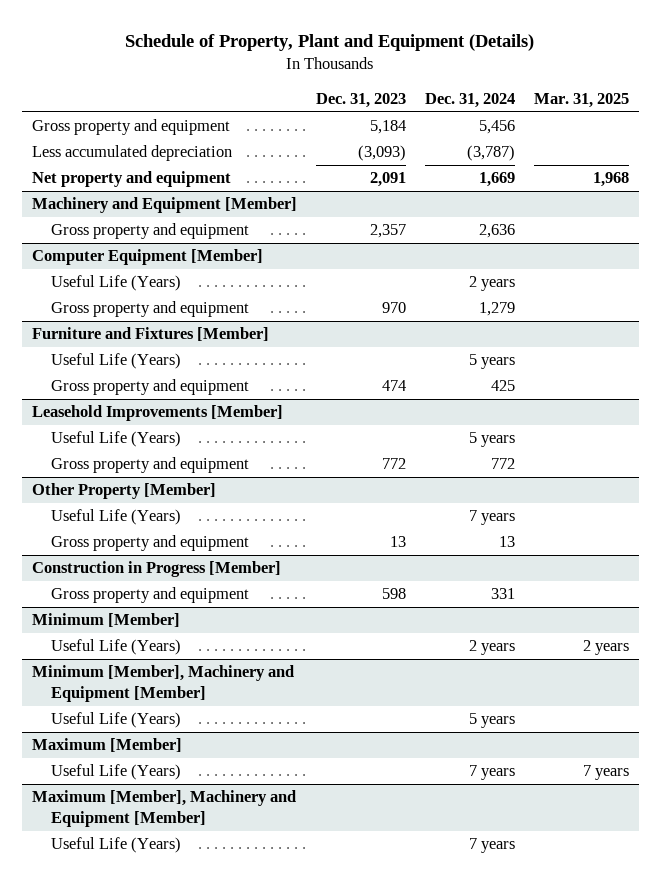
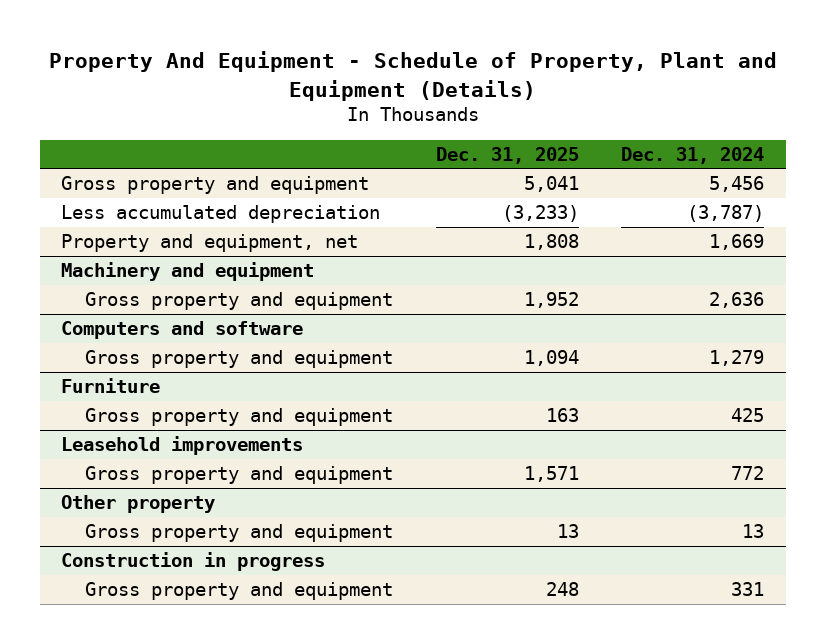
- Schedule of Property, Plant and Equipment (Details)
+ Property And Equipment - Schedule of Property, Plant and Equipment (Details)
- | Dec. 31, 2023 | Dec. 31, 2024 | Mar. 31, 2025
+ | Dec. 31, 2025 | Dec. 31, 2024
- Net property and equipment | 2,091 | 1,669 | 1,968
- Machinery and Equipment [Member]
+ Property and equipment, net | 1,808 | 1,669
+ Machinery and equipment
- Computer Equipment [Member]
- Useful Life (Years) | | 2 years |
+ Computers and software
- Furniture and Fixtures [Member]
- Useful Life (Years) | | 5 years |
+ Furniture
- Leasehold Improvements [Member]
- Useful Life (Years) | | 5 years |
+ Leasehold improvements
- Other Property [Member]
- Useful Life (Years) | | 7 years |
+ Other property
- Construction in Progress [Member]
+ Construction in progress
- Minimum [Member]
- Useful Life (Years) | | 2 years | 2 years
- Minimum [Member], Machinery and Equipment [Member]
- Useful Life (Years) | | 5 years |
- Maximum [Member]
- Useful Life (Years) | | 7 years | 7 years
- Maximum [Member], Machinery and Equipment [Member]
- Useful Life (Years) | | 7 years |

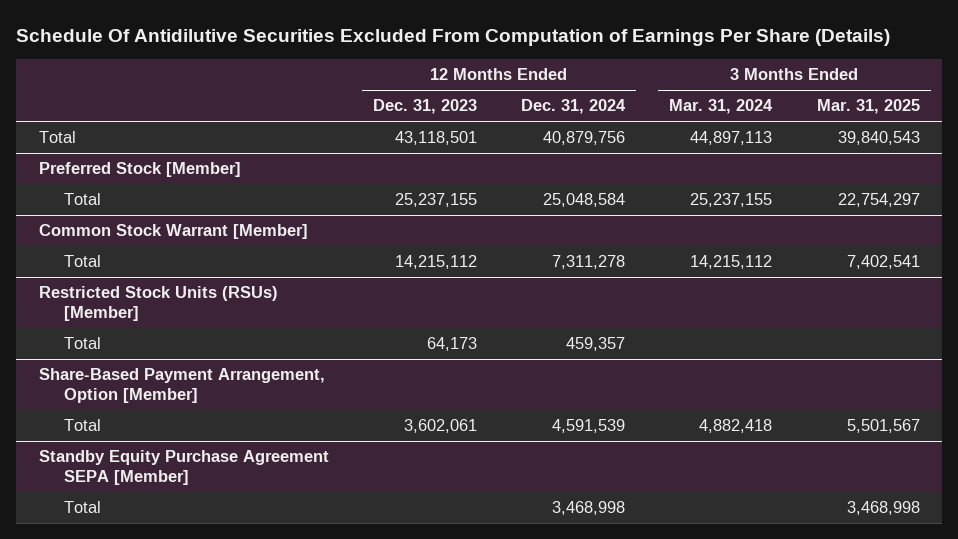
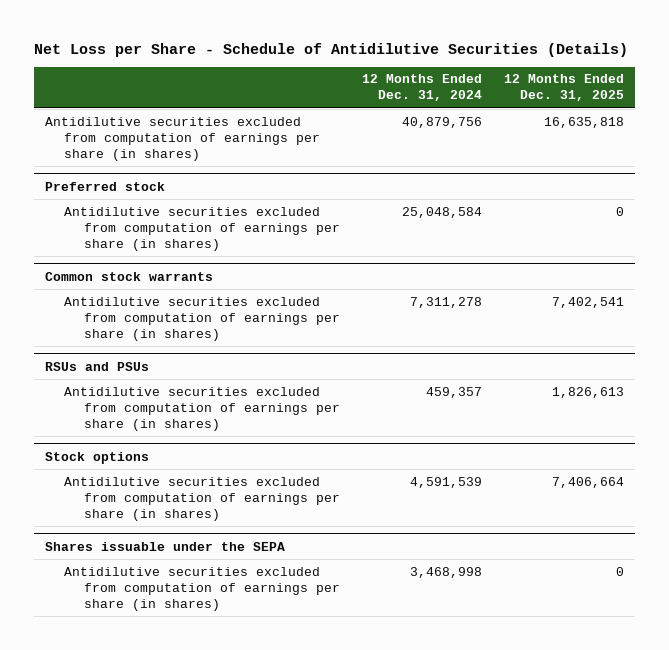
- Schedule Of Antidilutive Securities Excluded From Computation of Earnings Per Share (Details)
+ Net Loss per Share - Schedule of Antidilutive Securities (Details)
- | 12 Months Ended Dec. 31, 2023 | 12 Months Ended Dec. 31, 2024 | 3 Months Ended Mar. 31, 2024 | 3 Months Ended Mar. 31, 2025
+ | 12 Months Ended Dec. 31, 2024 | 12 Months Ended Dec. 31, 2025
- Total | 43,118,501 | 40,879,756 | 44,897,113 | 39,840,543
- Preferred Stock [Member]
- Total | 25,237,155 | 25,048,584 | 25,237,155 | 22,754,297
- Common Stock Warrant [Member]
- Total | 14,215,112 | 7,311,278 | 14,215,112 | 7,402,541
- Restricted Stock Units (RSUs) [Member]
- Total | 64,173 | 459,357 | |
- Share-Based Payment Arrangement, Option [Member]
- Total | 3,602,061 | 4,591,539 | 4,882,418 | 5,501,567
- Standby Equity Purchase Agreement SEPA [Member]
- Total | | 3,468,998 | | 3,468,998
+ Antidilutive securities excluded from computation of earnings per share (in shares) | 40,879,756 | 16,635,818
+ Preferred stock
+ Antidilutive securities excluded from computation of earnings per share (in shares) | 25,048,584 | 0
+ Common stock warrants
+ Antidilutive securities excluded from computation of earnings per share (in shares) | 7,311,278 | 7,402,541
+ RSUs and PSUs
+ Antidilutive securities excluded from computation of earnings per share (in shares) | 459,357 | 1,826,613
+ Stock options
+ Antidilutive securities excluded from computation of earnings per share (in shares) | 4,591,539 | 7,406,664
+ Shares issuable under the SEPA
+ Antidilutive securities excluded from computation of earnings per share (in shares) | 3,468,998 | 0

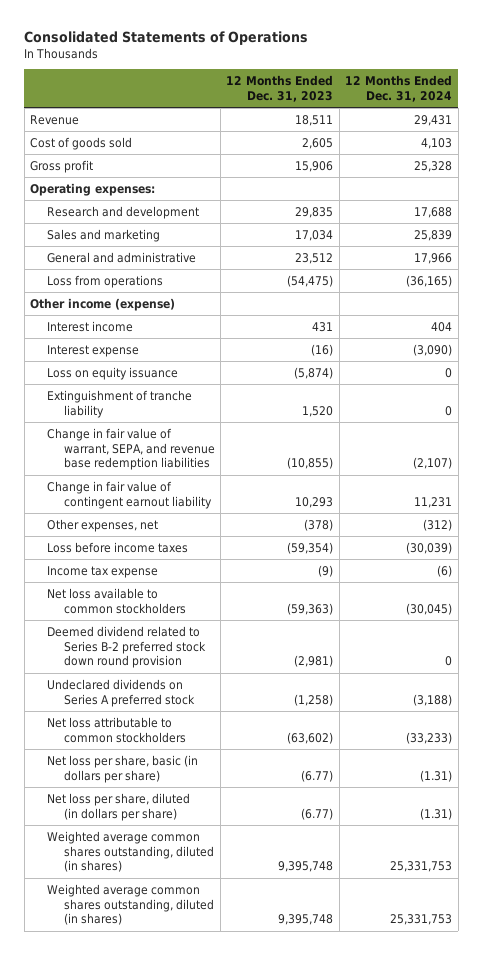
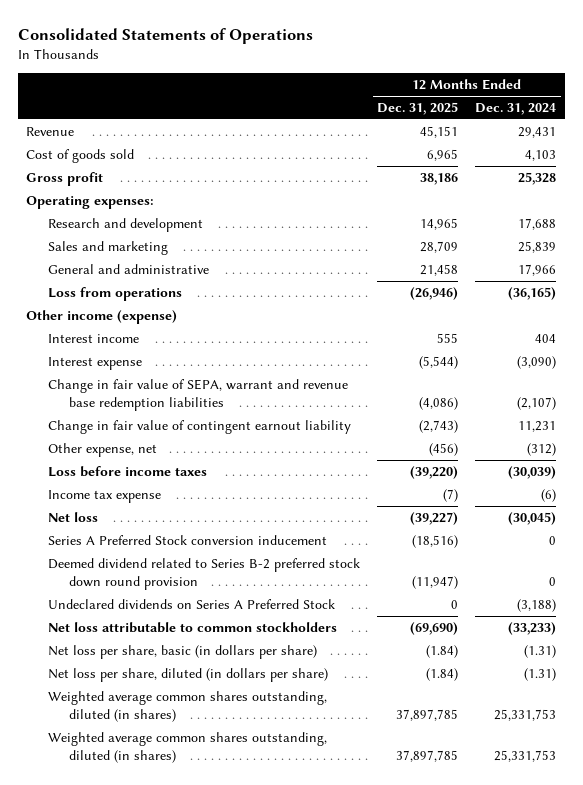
- | 12 Months Ended Dec. 31, 2023 | 12 Months Ended Dec. 31, 2024
+ | 12 Months Ended Dec. 31, 2025 | 12 Months Ended Dec. 31, 2024
- Loss on equity issuance | (5,874) | 0
- Extinguishment of tranche liability | 1,520 | 0
- Change in fair value of warrant, SEPA, and revenue base redemption liabilities | (10,855) | (2,107)
+ Change in fair value of SEPA, warrant and revenue base redemption liabilities | (4,086) | (2,107)
- Other expenses, net | (378) | (312)
+ Other expense, net | (456) | (312)
- Net loss available to common stockholders | (59,363) | (30,045)
+ Net loss | (39,227) | (30,045)
+ Series A Preferred Stock conversion inducement | (18,516) | 0
- Undeclared dividends on Series A preferred stock | (1,258) | (3,188)
+ Undeclared dividends on Series A Preferred Stock | 0 | (3,188)

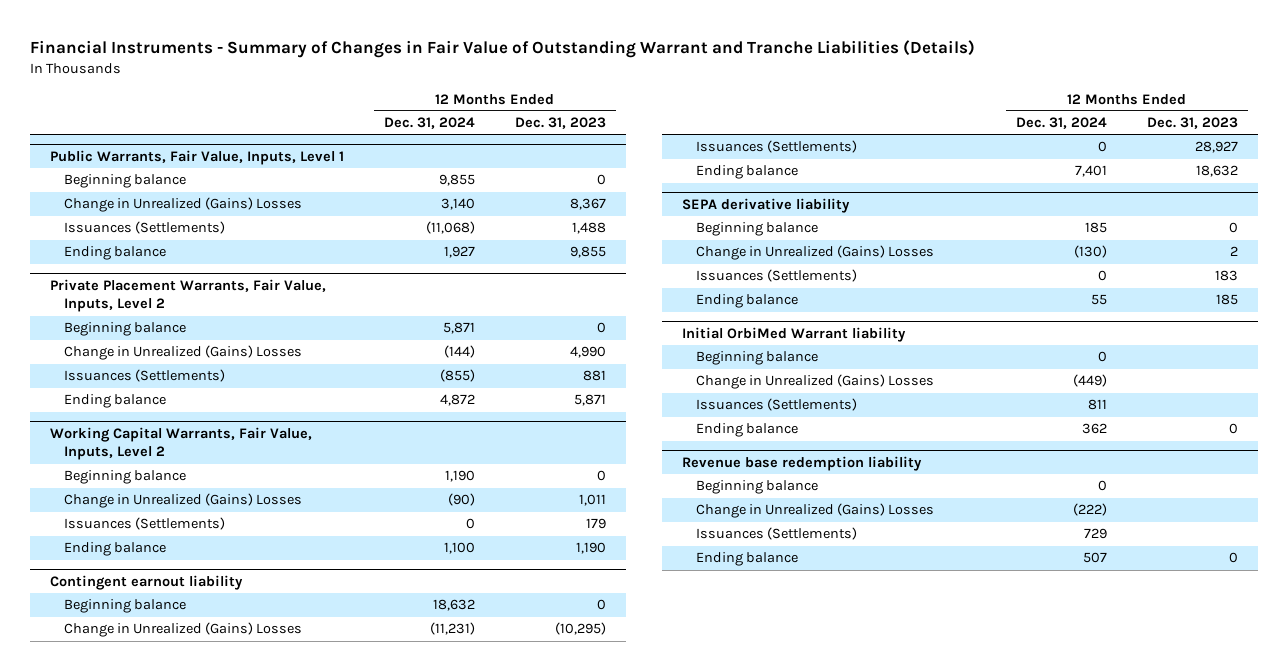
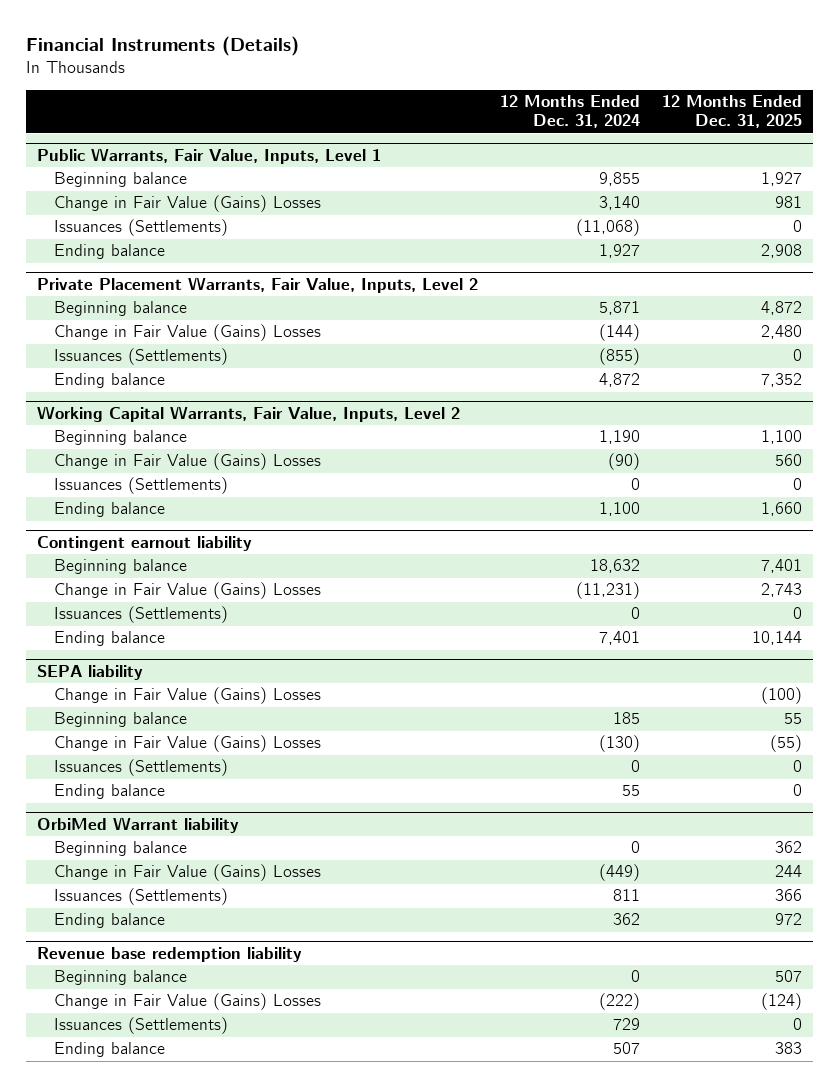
- Financial Instruments - Summary of Changes in Fair Value of Outstanding Warrant and Tranche Liabilities (Details)
+ Financial Instruments (Details)
- | 12 Months Ended Dec. 31, 2024 | 12 Months Ended Dec. 31, 2023
+ | 12 Months Ended Dec. 31, 2024 | 12 Months Ended Dec. 31, 2025
@ Public Warrants, Fair Value, Inputs, Level 1
- Change in Unrealized (Gains) Losses | 3,140 | 8,367
+ Change in Fair Value (Gains) Losses | 3,140 | 981
@ Private Placement Warrants, Fair Value, Inputs, Level 2
- Change in Unrealized (Gains) Losses | (144) | 4,990
+ Change in Fair Value (Gains) Losses | (144) | 2,480
@ Working Capital Warrants, Fair Value, Inputs, Level 2
- Change in Unrealized (Gains) Losses | (90) | 1,011
+ Change in Fair Value (Gains) Losses | (90) | 560
@ Contingent earnout liability
- Change in Unrealized (Gains) Losses | (11,231) | (10,295)
+ Change in Fair Value (Gains) Losses | (11,231) | 2,743
- SEPA derivative liability
+ SEPA liability
+ Change in Fair Value (Gains) Losses | | (100)
- Change in Unrealized (Gains) Losses | (130) | 2
+ Change in Fair Value (Gains) Losses | (130) | (55)
- Initial OrbiMed Warrant liability
+ OrbiMed Warrant liability
- Change in Unrealized (Gains) Losses | (449) |
+ Change in Fair Value (Gains) Losses | (449) | 244
@ Revenue base redemption liability
- Change in Unrealized (Gains) Losses | (222) |
+ Change in Fair Value (Gains) Losses | (222) | (124)

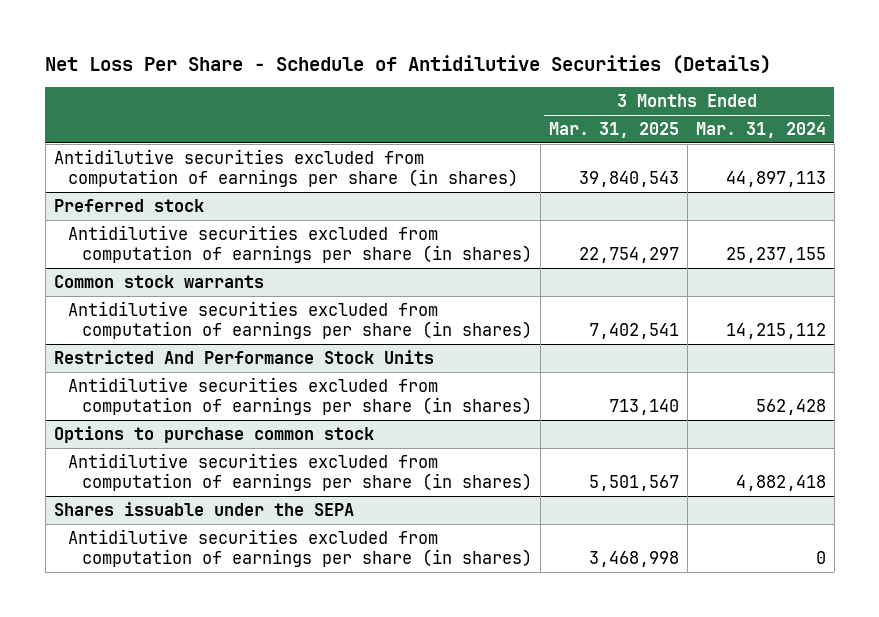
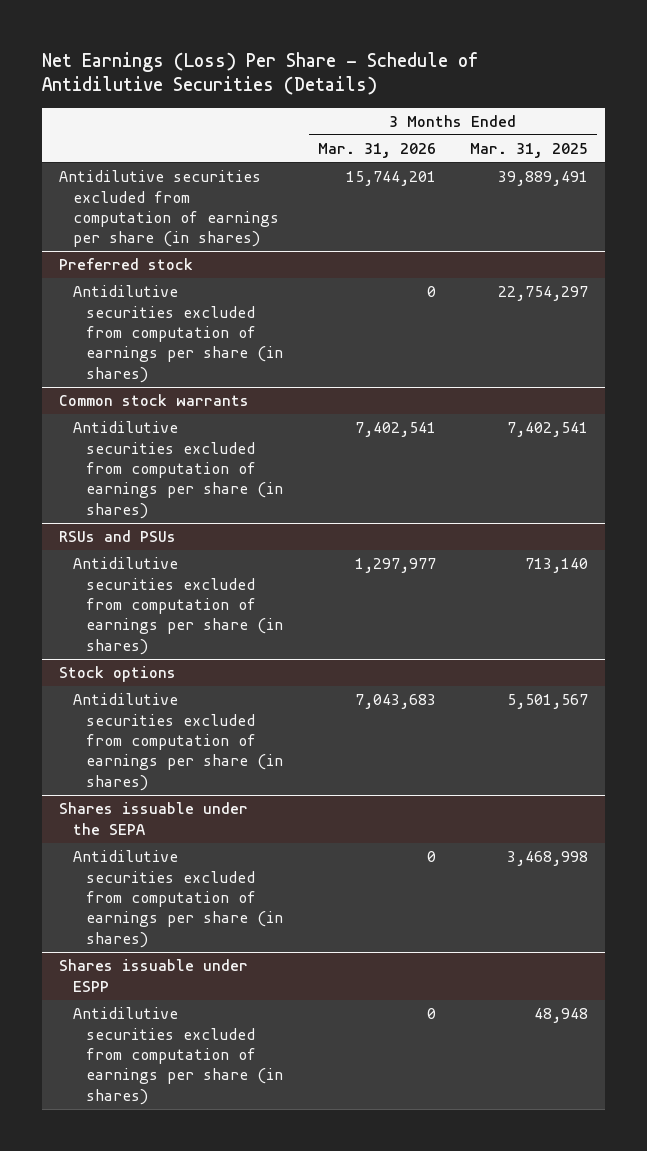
- Net Loss Per Share - Schedule of Antidilutive Securities (Details)
+ Net Earnings (Loss) Per Share - Schedule of Antidilutive Securities (Details)
- | 3 Months Ended Mar. 31, 2025 | 3 Months Ended Mar. 31, 2024
+ | 3 Months Ended Mar. 31, 2026 | 3 Months Ended Mar. 31, 2025
- Antidilutive securities excluded from computation of earnings per share (in shares) | 39,840,543 | 44,897,113
+ Antidilutive securities excluded from computation of earnings per share (in shares) | 15,744,201 | 39,889,491
- Restricted And Performance Stock Units
+ RSUs and PSUs
- Options to purchase common stock
+ Stock options
+ Shares issuable under ESPP
+ Antidilutive securities excluded from computation of earnings per share (in shares) | 0 | 48,948

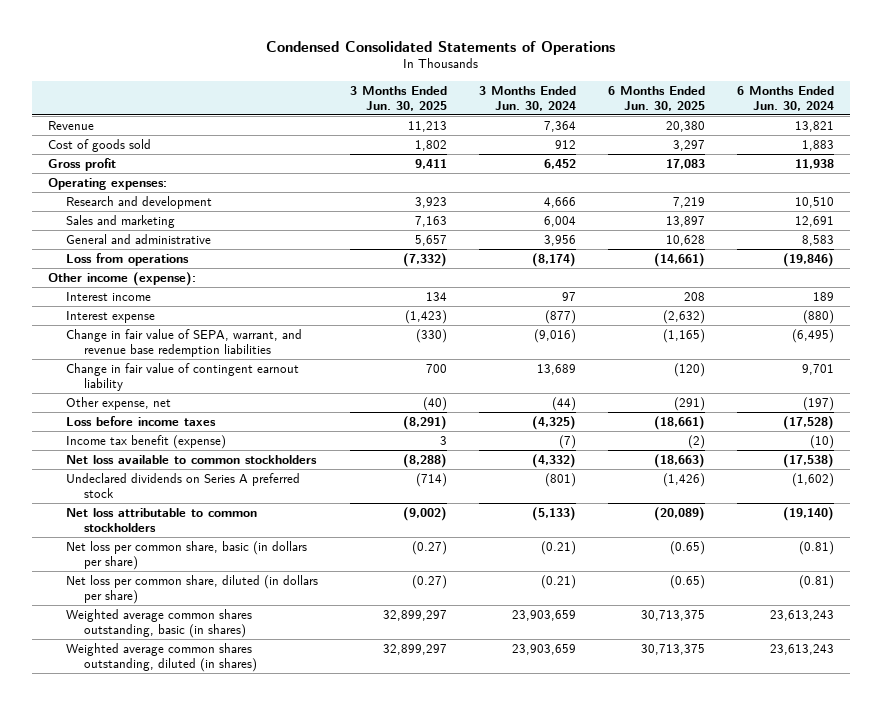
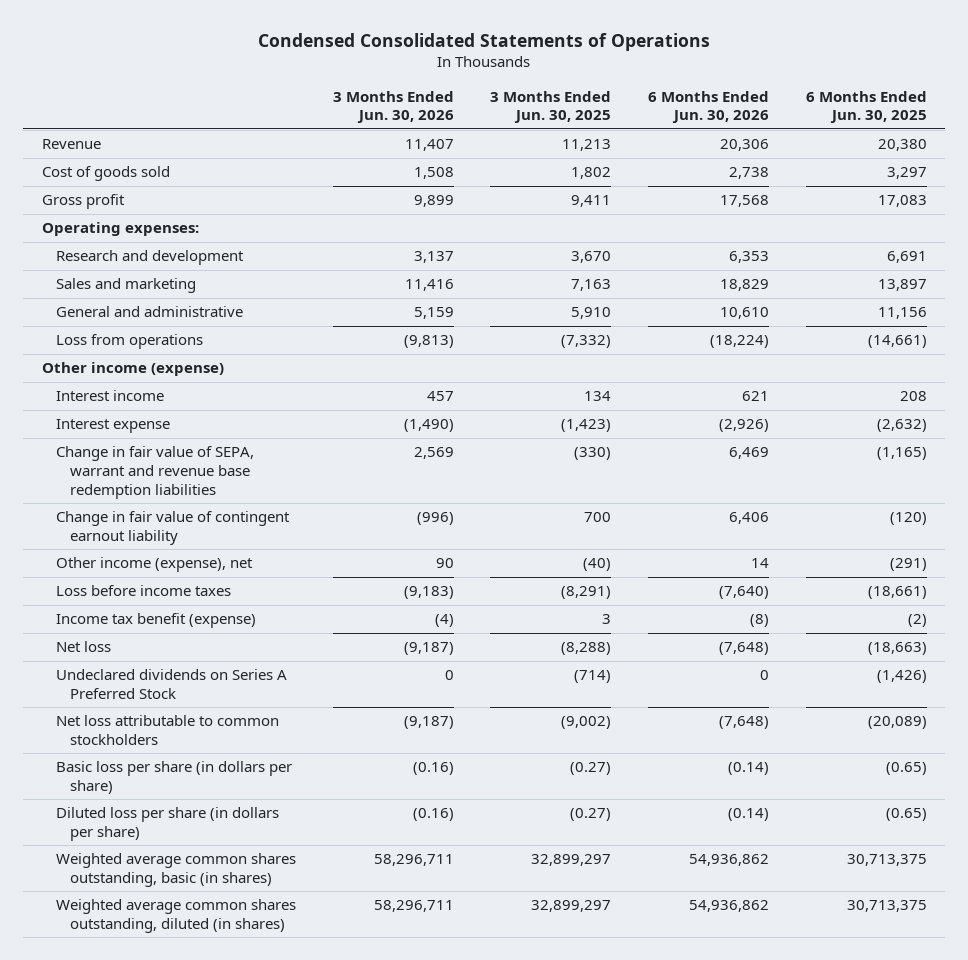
- | 3 Months Ended Jun. 30, 2025 | 3 Months Ended Jun. 30, 2024 | 6 Months Ended Jun. 30, 2025 | 6 Months Ended Jun. 30, 2024
+ | 3 Months Ended Jun. 30, 2026 | 3 Months Ended Jun. 30, 2025 | 6 Months Ended Jun. 30, 2026 | 6 Months Ended Jun. 30, 2025
- Research and development | 3,923 | 4,666 | 7,219 | 10,510
+ Research and development | 3,137 | 3,670 | 6,353 | 6,691
- General and administrative | 5,657 | 3,956 | 10,628 | 8,583
+ General and administrative | 5,159 | 5,910 | 10,610 | 11,156
- Other income (expense):
+ Other income (expense)
- Change in fair value of SEPA, warrant, and revenue base redemption liabilities | (330) | (9,016) | (1,165) | (6,495)
+ Change in fair value of SEPA, warrant and revenue base redemption liabilities | 2,569 | (330) | 6,469 | (1,165)
- Other expense, net | (40) | (44) | (291) | (197)
+ Other income (expense), net | 90 | (40) | 14 | (291)
- Net loss available to common stockholders | (8,288) | (4,332) | (18,663) | (17,538)
- Undeclared dividends on Series A preferred stock | (714) | (801) | (1,426) | (1,602)
+ Net loss | (9,187) | (8,288) | (7,648) | (18,663)
+ Undeclared dividends on Series A Preferred Stock | 0 | (714) | 0 | (1,426)
- Net loss per common share, basic (in dollars per share) | (0.27) | (0.21) | (0.65) | (0.81)
- Net loss per common share, diluted (in dollars per share) | (0.27) | (0.21) | (0.65) | (0.81)
+ Basic loss per share (in dollars per share) | (0.16) | (0.27) | (0.14) | (0.65)
+ Diluted loss per share (in dollars per share) | (0.16) | (0.27) | (0.14) | (0.65)

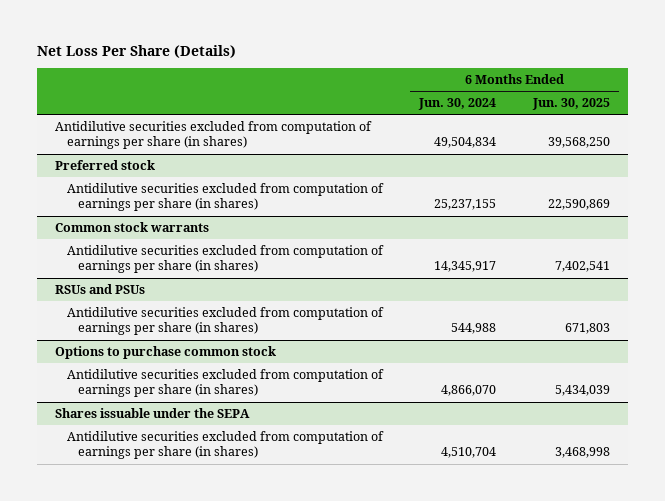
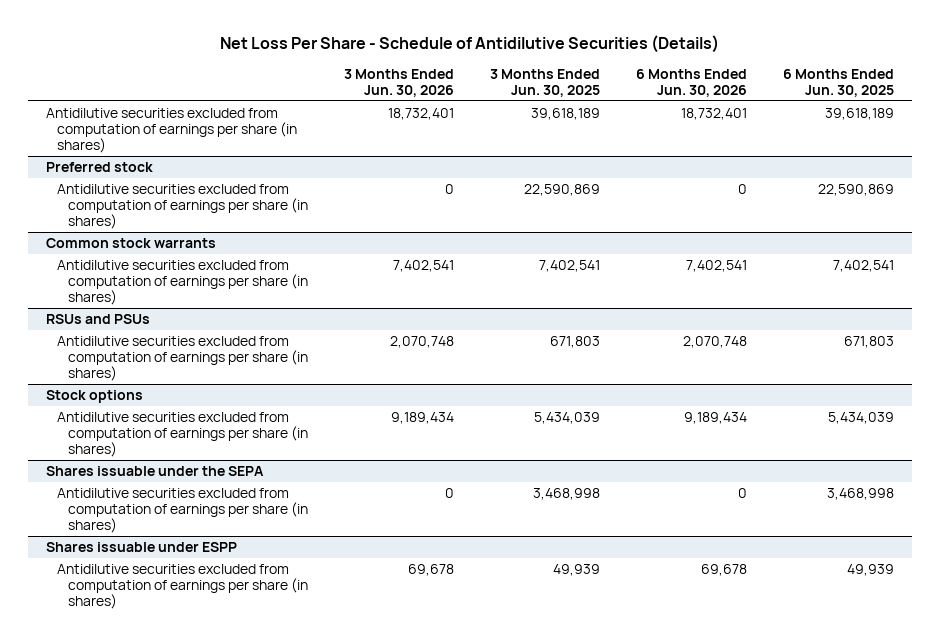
- Net Loss Per Share (Details)
+ Net Loss Per Share - Schedule of Antidilutive Securities (Details)
- | 6 Months Ended Jun. 30, 2024 | 6 Months Ended Jun. 30, 2025
+ | 3 Months Ended Jun. 30, 2026 | 3 Months Ended Jun. 30, 2025 | 6 Months Ended Jun. 30, 2026 | 6 Months Ended Jun. 30, 2025
- Antidilutive securities excluded from computation of earnings per share (in shares) | 49,504,834 | 39,568,250
+ Antidilutive securities excluded from computation of earnings per share (in shares) | 18,732,401 | 39,618,189 | 18,732,401 | 39,618,189
- Options to purchase common stock
+ Stock options
+ Shares issuable under ESPP
+ Antidilutive securities excluded from computation of earnings per share (in shares) | 69,678 | 49,939 | 69,678 | 49,939

